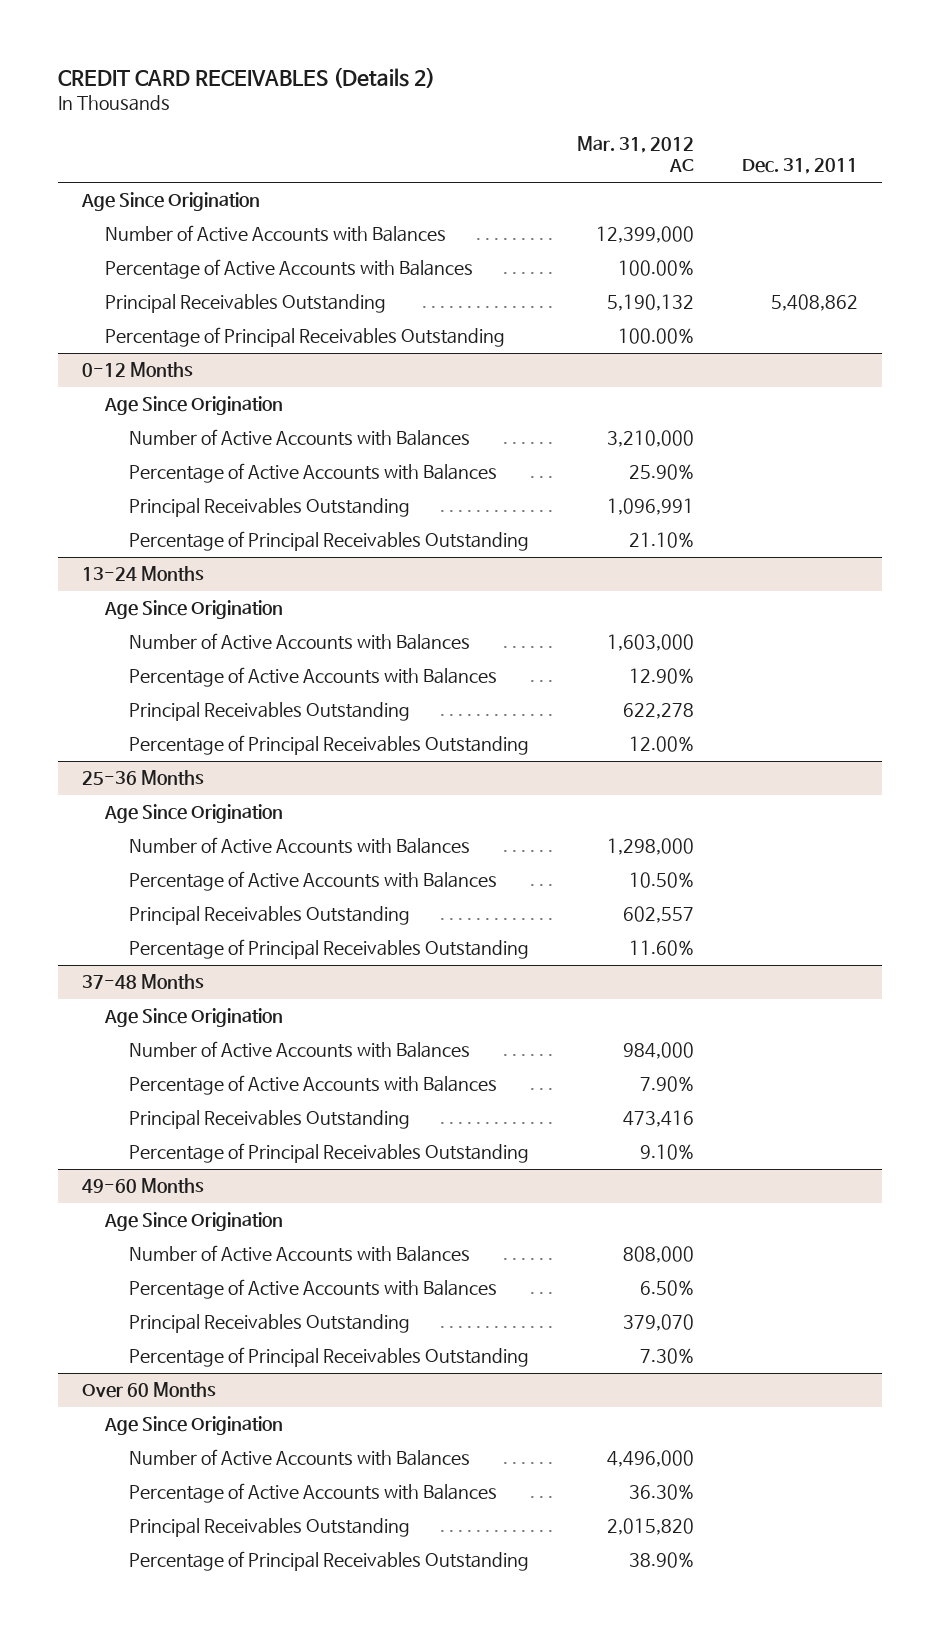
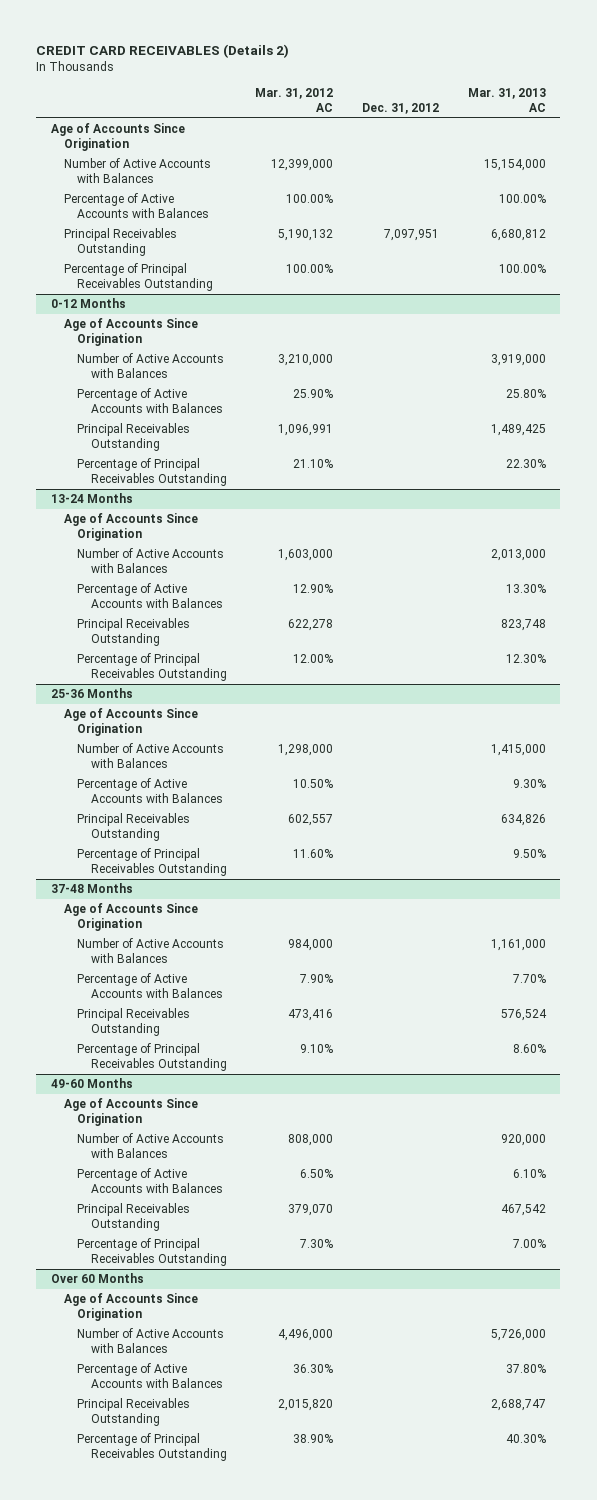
- | Mar. 31, 2012 AC | Dec. 31, 2011
+ | Mar. 31, 2012 AC | Dec. 31, 2012 | Mar. 31, 2013 AC
- Age Since Origination
+ Age of Accounts Since Origination
@ 0-12 Months
- Age Since Origination
+ Age of Accounts Since Origination
@ 13-24 Months
- Age Since Origination
+ Age of Accounts Since Origination
@ 25-36 Months
- Age Since Origination
+ Age of Accounts Since Origination
@ 37-48 Months
- Age Since Origination
+ Age of Accounts Since Origination
@ 49-60 Months
- Age Since Origination
+ Age of Accounts Since Origination
@ Over 60 Months
- Age Since Origination
+ Age of Accounts Since Origination

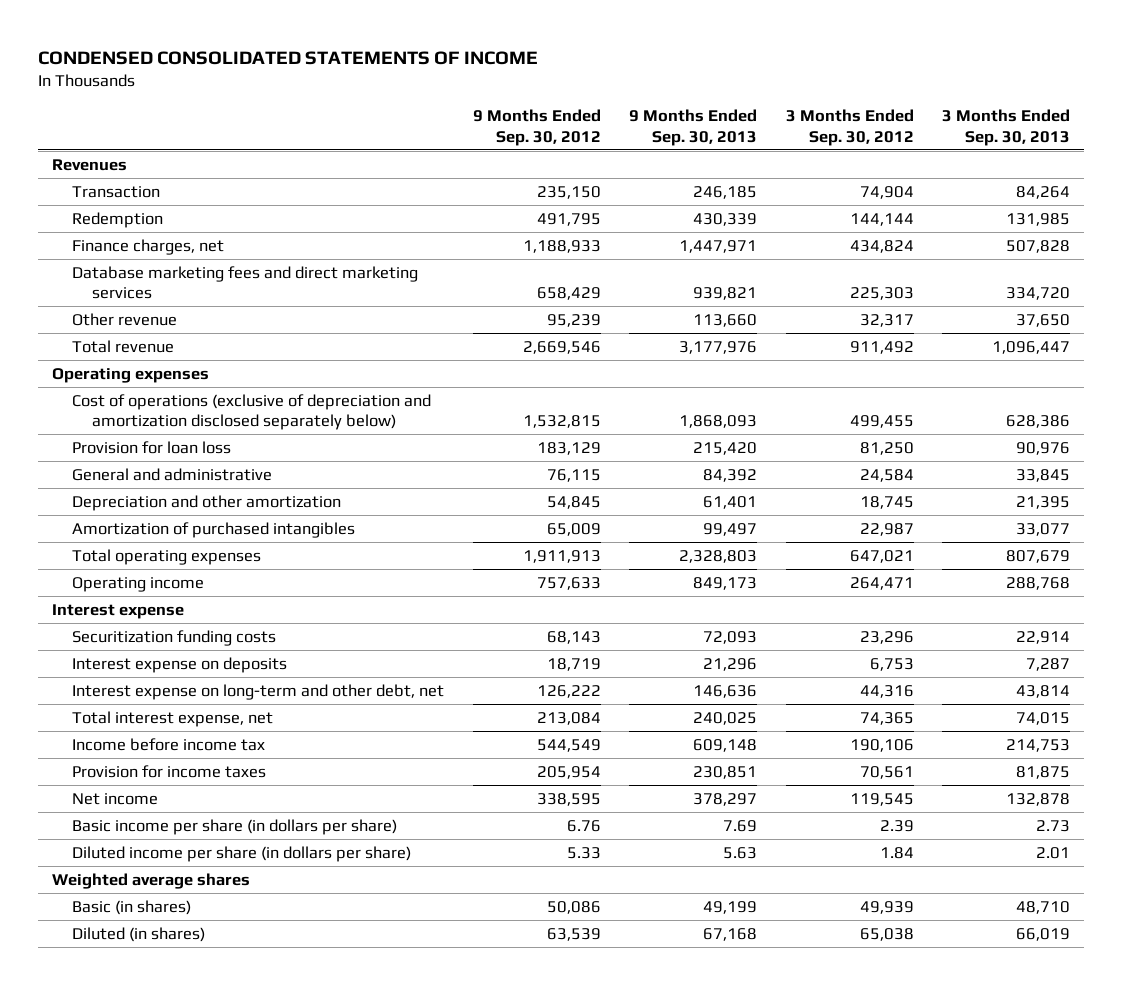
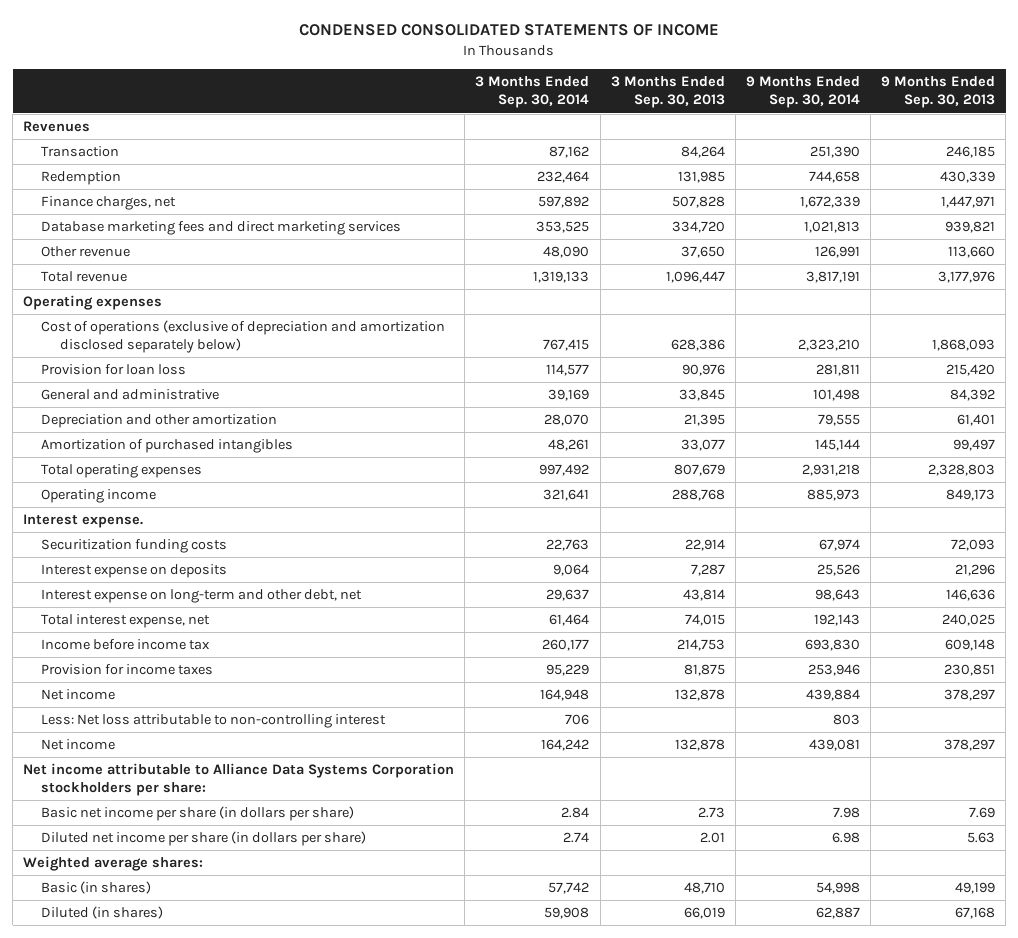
- | 9 Months Ended Sep. 30, 2012 | 9 Months Ended Sep. 30, 2013 | 3 Months Ended Sep. 30, 2012 | 3 Months Ended Sep. 30, 2013
+ | 3 Months Ended Sep. 30, 2014 | 3 Months Ended Sep. 30, 2013 | 9 Months Ended Sep. 30, 2014 | 9 Months Ended Sep. 30, 2013
- Interest expense
+ Interest expense.
- Basic income per share (in dollars per share) | 6.76 | 7.69 | 2.39 | 2.73
- Diluted income per share (in dollars per share) | 5.33 | 5.63 | 1.84 | 2.01
- Weighted average shares
+ Less: Net loss attributable to non-controlling interest | 706 | | 803 |
+ Net income | 164,242 | 132,878 | 439,081 | 378,297
+ Net income attributable to Alliance Data Systems Corporation stockholders per share:
+ Basic net income per share (in dollars per share) | 2.84 | 2.73 | 7.98 | 7.69
+ Diluted net income per share (in dollars per share) | 2.74 | 2.01 | 6.98 | 5.63
+ Weighted average shares:

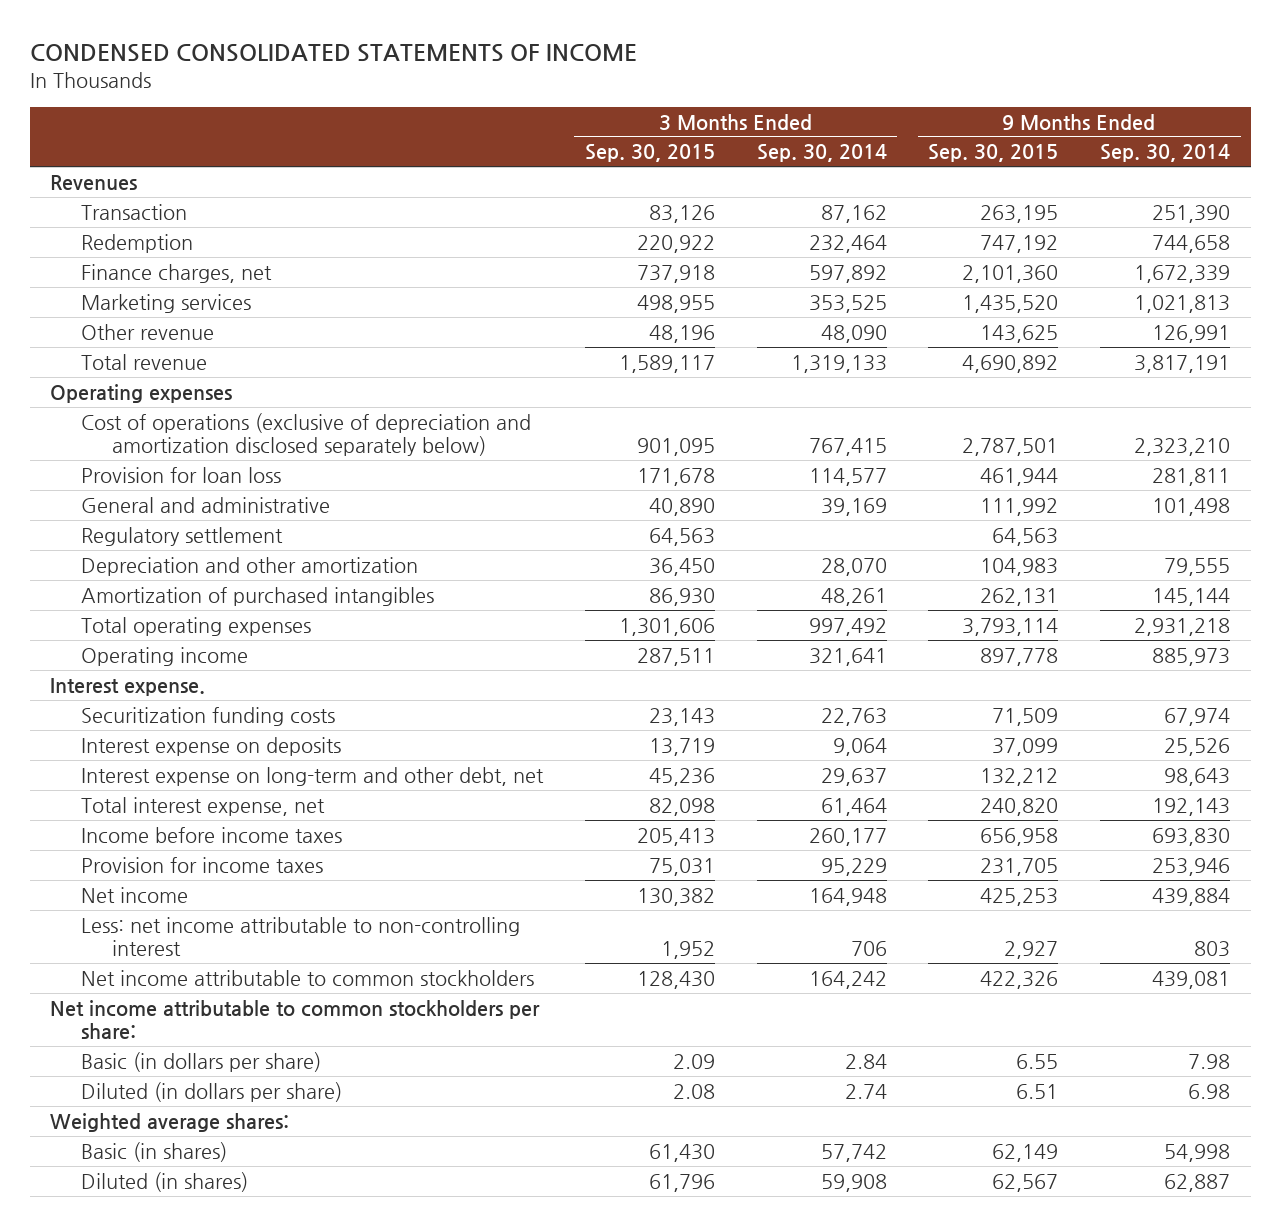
- | 3 Months Ended Sep. 30, 2014 | 3 Months Ended Sep. 30, 2013 | 9 Months Ended Sep. 30, 2014 | 9 Months Ended Sep. 30, 2013
+ | 3 Months Ended Sep. 30, 2015 | 3 Months Ended Sep. 30, 2014 | 9 Months Ended Sep. 30, 2015 | 9 Months Ended Sep. 30, 2014
- Database marketing fees and direct marketing services | 353,525 | 334,720 | 1,021,813 | 939,821
+ Marketing services | 498,955 | 353,525 | 1,435,520 | 1,021,813
+ Regulatory settlement | 64,563 | | 64,563 |
- Income before income tax | 260,177 | 214,753 | 693,830 | 609,148
+ Income before income taxes | 205,413 | 260,177 | 656,958 | 693,830
- Less: Net loss attributable to non-controlling interest | 706 | | 803 |
- Net income | 164,242 | 132,878 | 439,081 | 378,297
- Net income attributable to Alliance Data Systems Corporation stockholders per share:
- Basic net income per share (in dollars per share) | 2.84 | 2.73 | 7.98 | 7.69
- Diluted net income per share (in dollars per share) | 2.74 | 2.01 | 6.98 | 5.63
+ Less: net income attributable to non-controlling interest | 1,952 | 706 | 2,927 | 803
+ Net income attributable to common stockholders | 128,430 | 164,242 | 422,326 | 439,081
+ Net income attributable to common stockholders per share:
+ Basic (in dollars per share) | 2.09 | 2.84 | 6.55 | 7.98
+ Diluted (in dollars per share) | 2.08 | 2.74 | 6.51 | 6.98

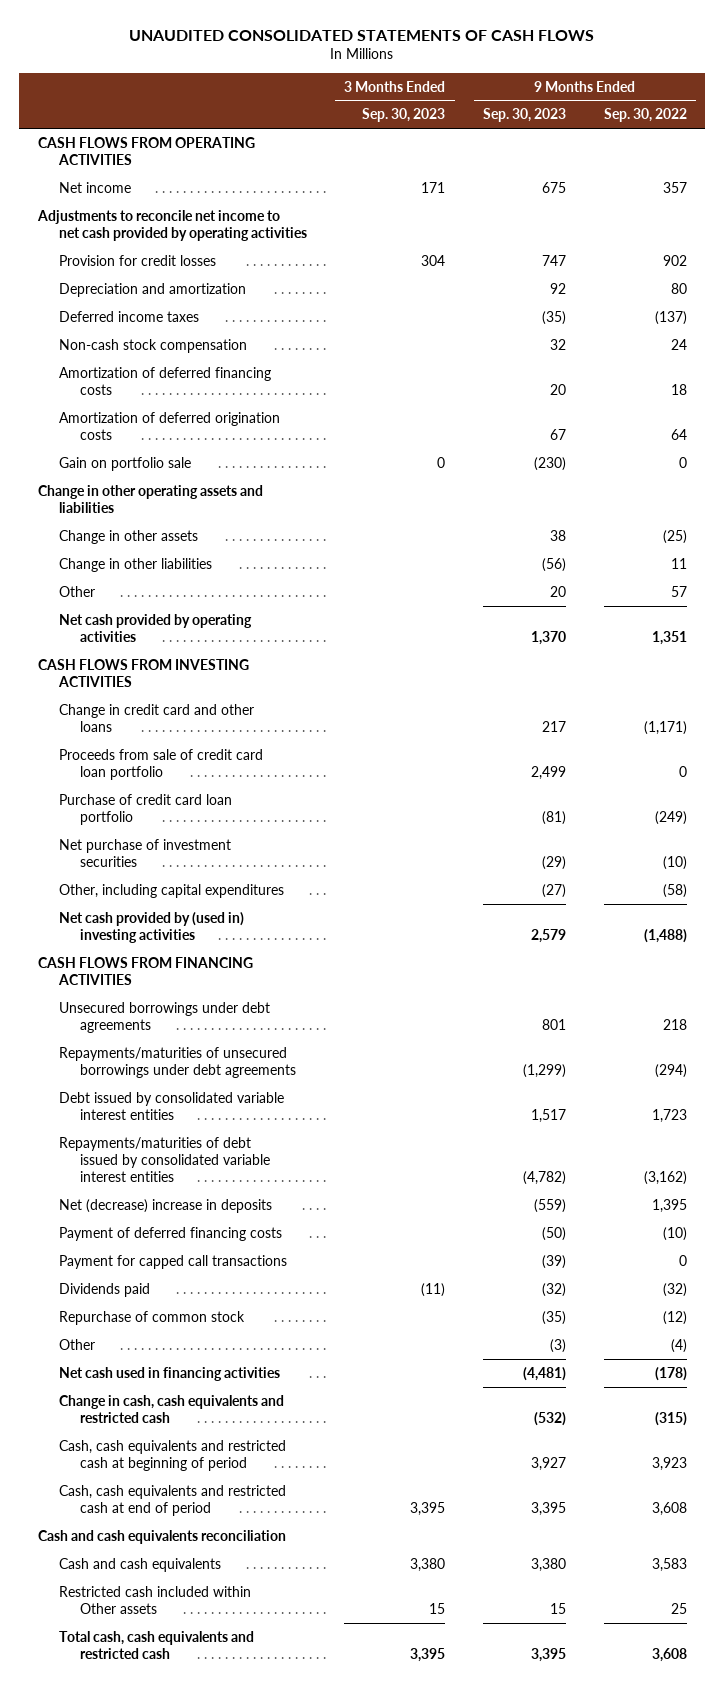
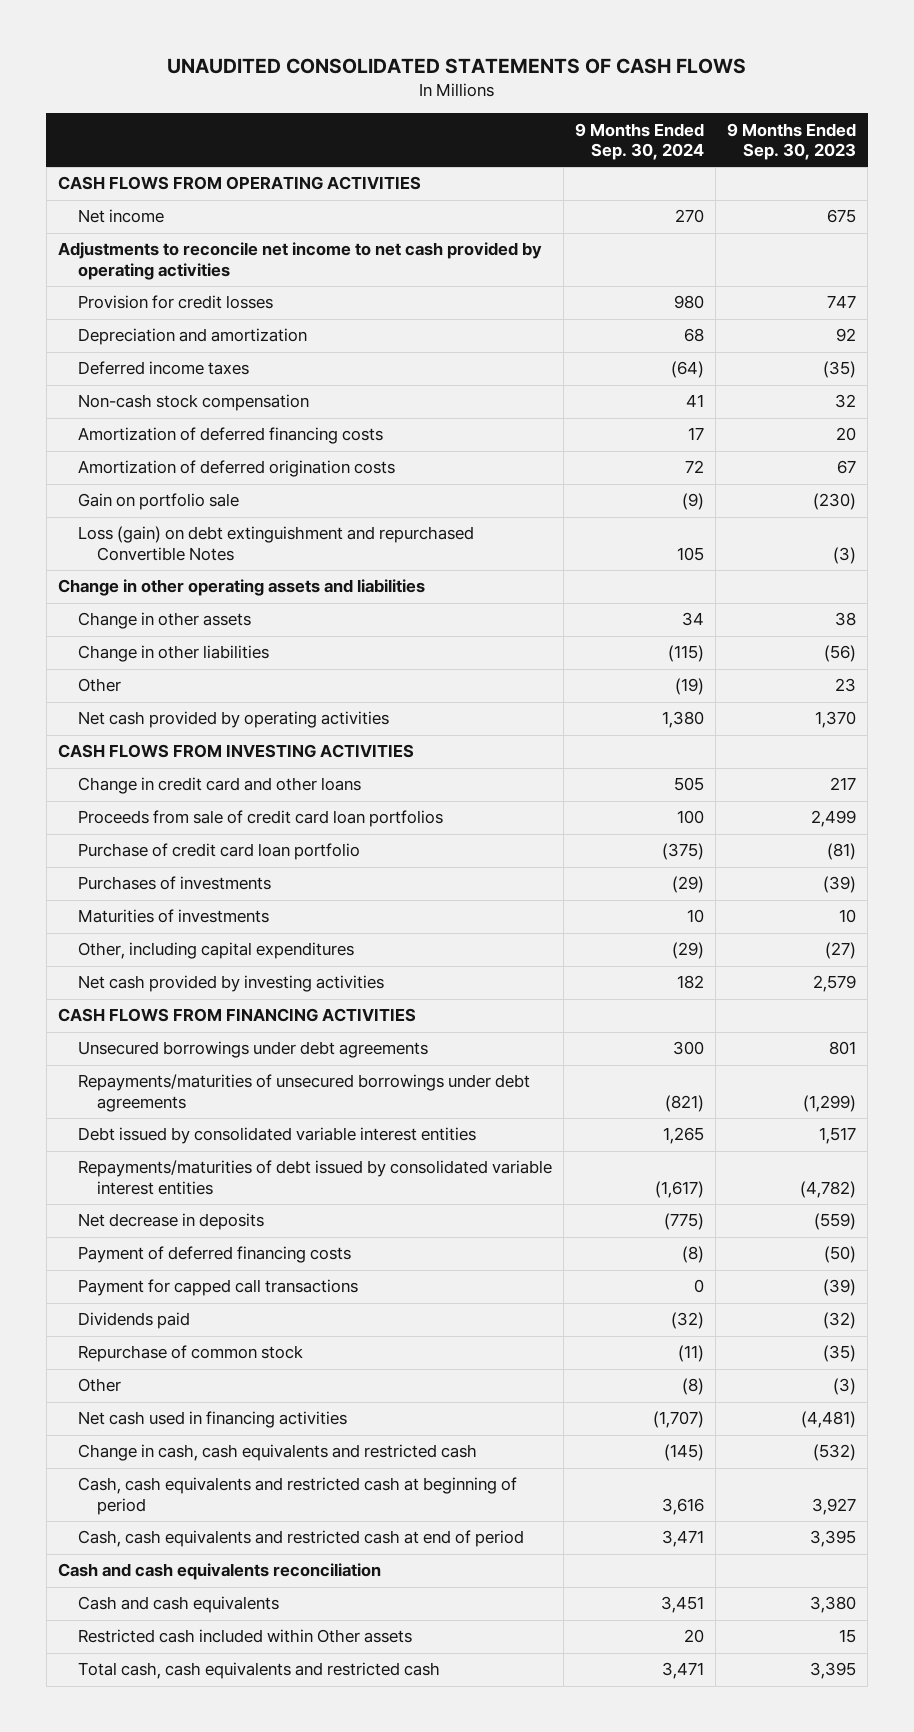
- | 3 Months Ended Sep. 30, 2023 | 9 Months Ended Sep. 30, 2023 | 9 Months Ended Sep. 30, 2022
+ | 9 Months Ended Sep. 30, 2024 | 9 Months Ended Sep. 30, 2023
+ Loss (gain) on debt extinguishment and repurchased Convertible Notes | 105 | (3)
- Other | | 20 | 57
+ Other | (19) | 23
- Proceeds from sale of credit card loan portfolio | | 2,499 | 0
+ Proceeds from sale of credit card loan portfolios | 100 | 2,499
- Net purchase of investment securities | | (29) | (10)
+ Purchases of investments | (29) | (39)
+ Maturities of investments | 10 | 10
- Net cash provided by (used in) investing activities | | 2,579 | (1,488)
+ Net cash provided by investing activities | 182 | 2,579
- Net (decrease) increase in deposits | | (559) | 1,395
+ Net decrease in deposits | (775) | (559)

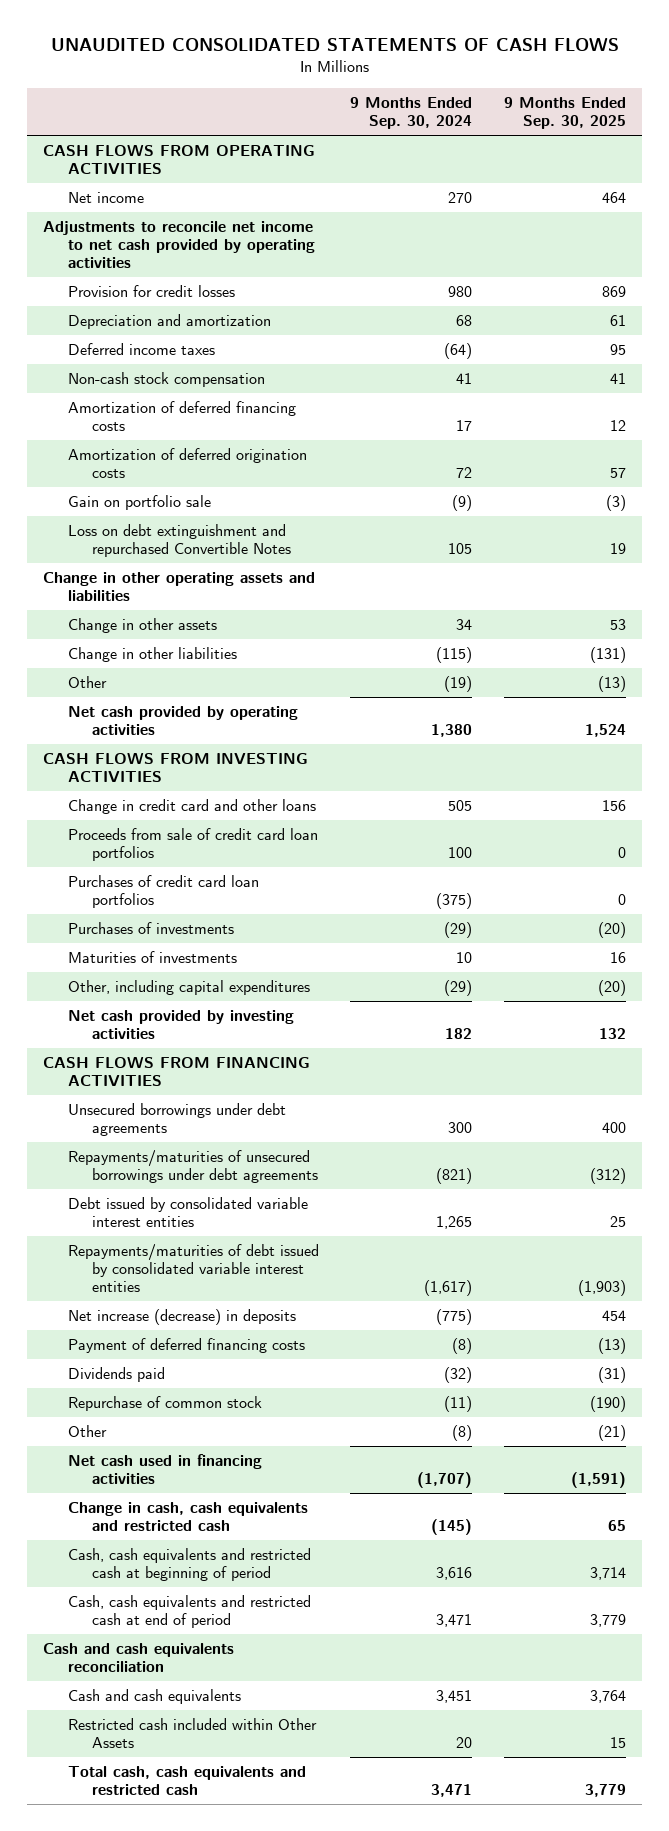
- | 9 Months Ended Sep. 30, 2024 | 9 Months Ended Sep. 30, 2023
+ | 9 Months Ended Sep. 30, 2024 | 9 Months Ended Sep. 30, 2025
- Loss (gain) on debt extinguishment and repurchased Convertible Notes | 105 | (3)
+ Loss on debt extinguishment and repurchased Convertible Notes | 105 | 19
- Purchase of credit card loan portfolio | (375) | (81)
+ Purchases of credit card loan portfolios | (375) | 0
- Net decrease in deposits | (775) | (559)
+ Net increase (decrease) in deposits | (775) | 454
- Payment for capped call transactions | 0 | (39)
- Restricted cash included within Other assets | 20 | 15
+ Restricted cash included within Other Assets | 20 | 15

